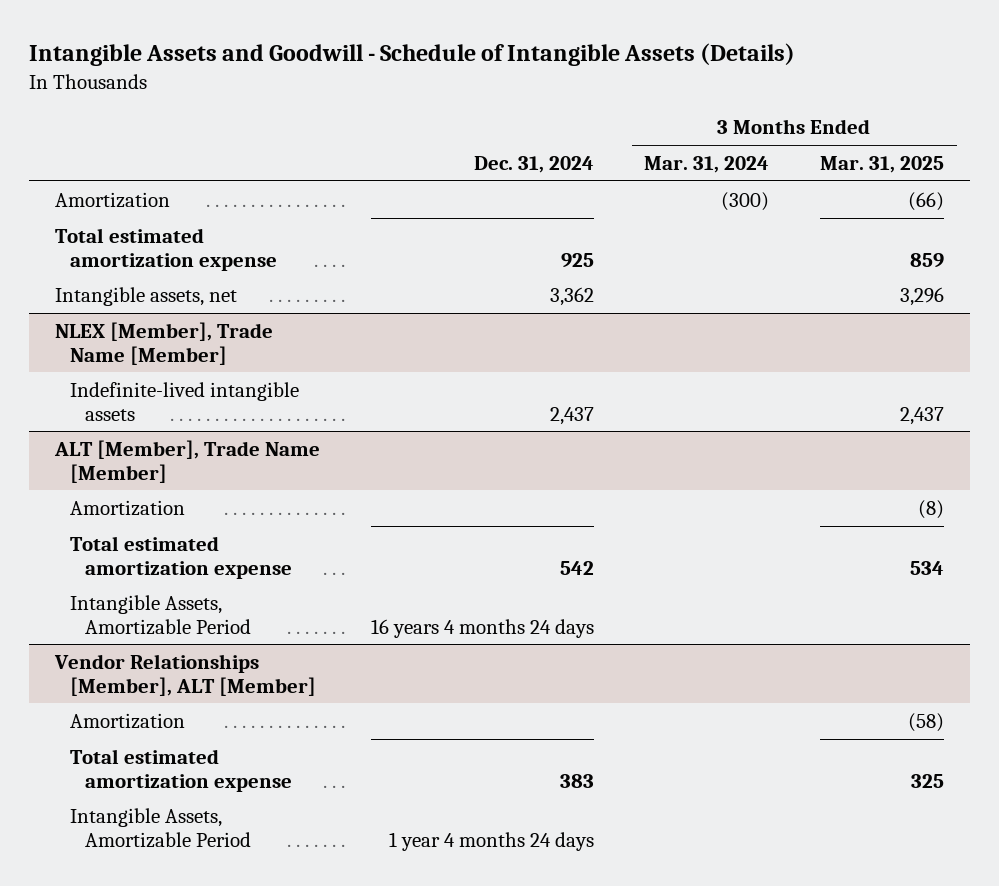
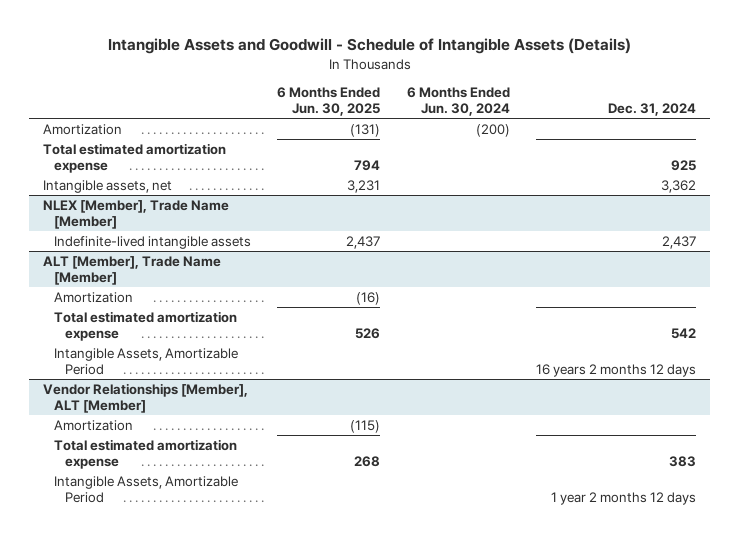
- | Dec. 31, 2024 | 3 Months Ended Mar. 31, 2024 | 3 Months Ended Mar. 31, 2025
+ | 6 Months Ended Jun. 30, 2025 | 6 Months Ended Jun. 30, 2024 | Dec. 31, 2024
@ ALT [Member], Trade Name [Member]
- Intangible Assets, Amortizable Period | 16 years 4 months 24 days | |
+ Intangible Assets, Amortizable Period | | | 16 years 2 months 12 days
@ Vendor Relationships [Member], ALT [Member]
- Intangible Assets, Amortizable Period | 1 year 4 months 24 days | |
+ Intangible Assets, Amortizable Period | | | 1 year 2 months 12 days

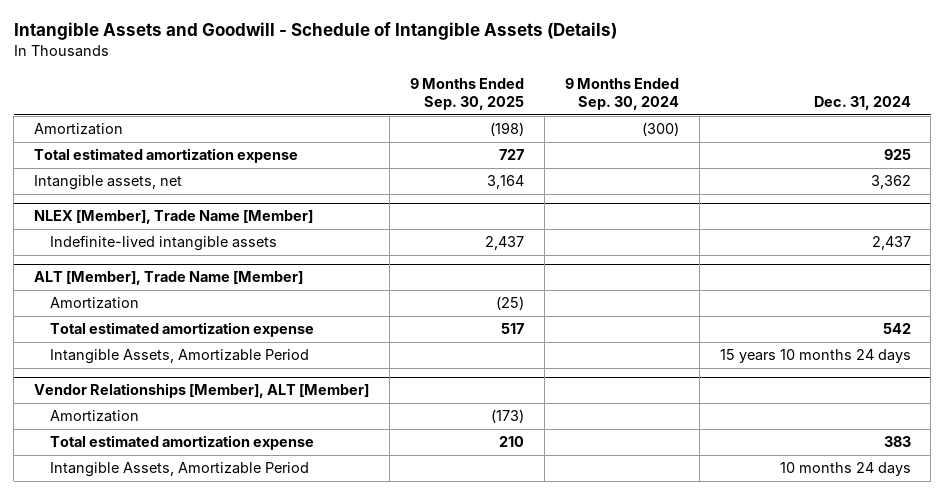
- | 6 Months Ended Jun. 30, 2025 | 6 Months Ended Jun. 30, 2024 | Dec. 31, 2024
+ | 9 Months Ended Sep. 30, 2025 | 9 Months Ended Sep. 30, 2024 | Dec. 31, 2024
@ ALT [Member], Trade Name [Member]
- Intangible Assets, Amortizable Period | | | 16 years 2 months 12 days
+ Intangible Assets, Amortizable Period | | | 15 years 10 months 24 days
@ Vendor Relationships [Member], ALT [Member]
- Intangible Assets, Amortizable Period | | | 1 year 2 months 12 days
+ Intangible Assets, Amortizable Period | | | 10 months 24 days

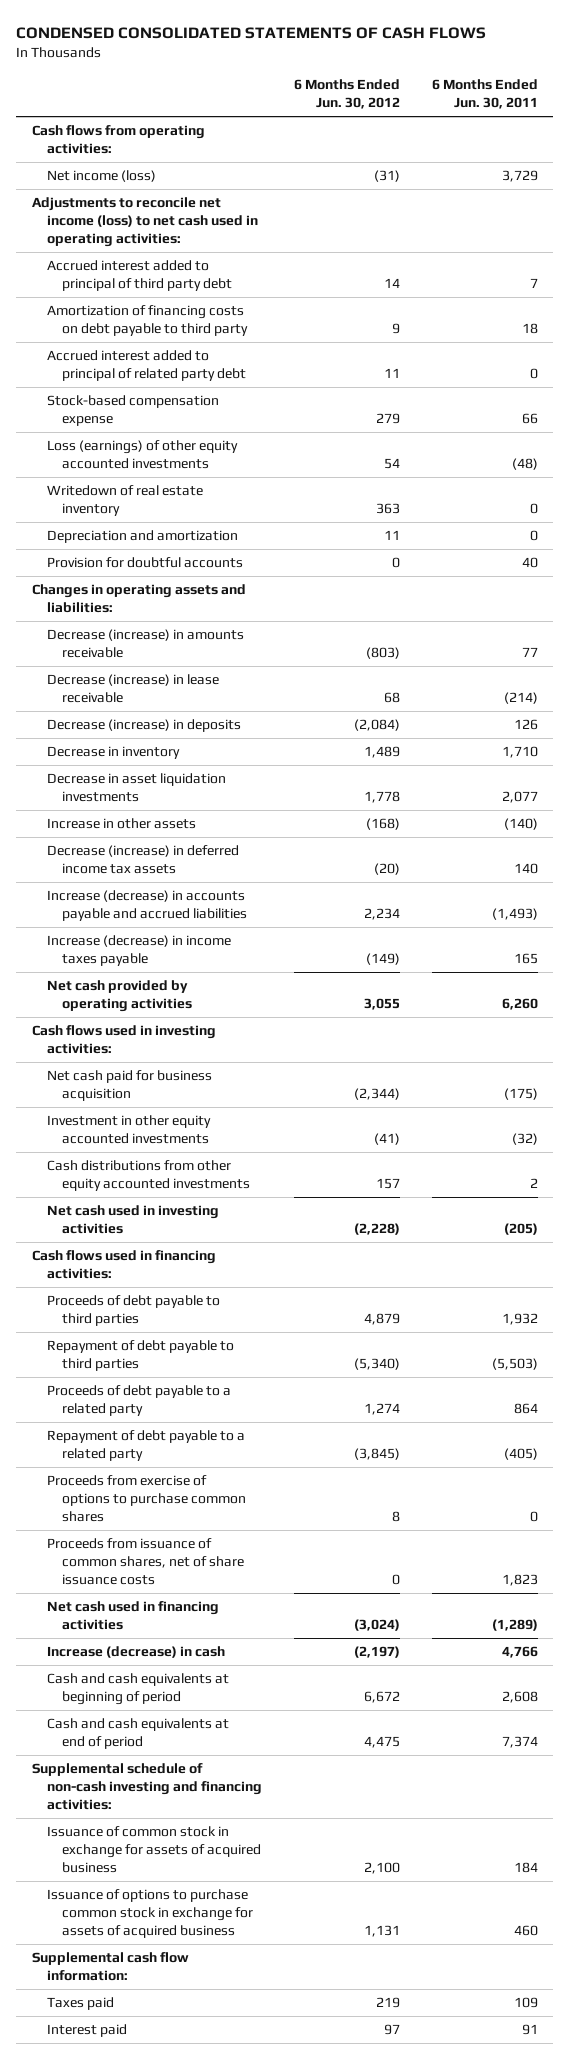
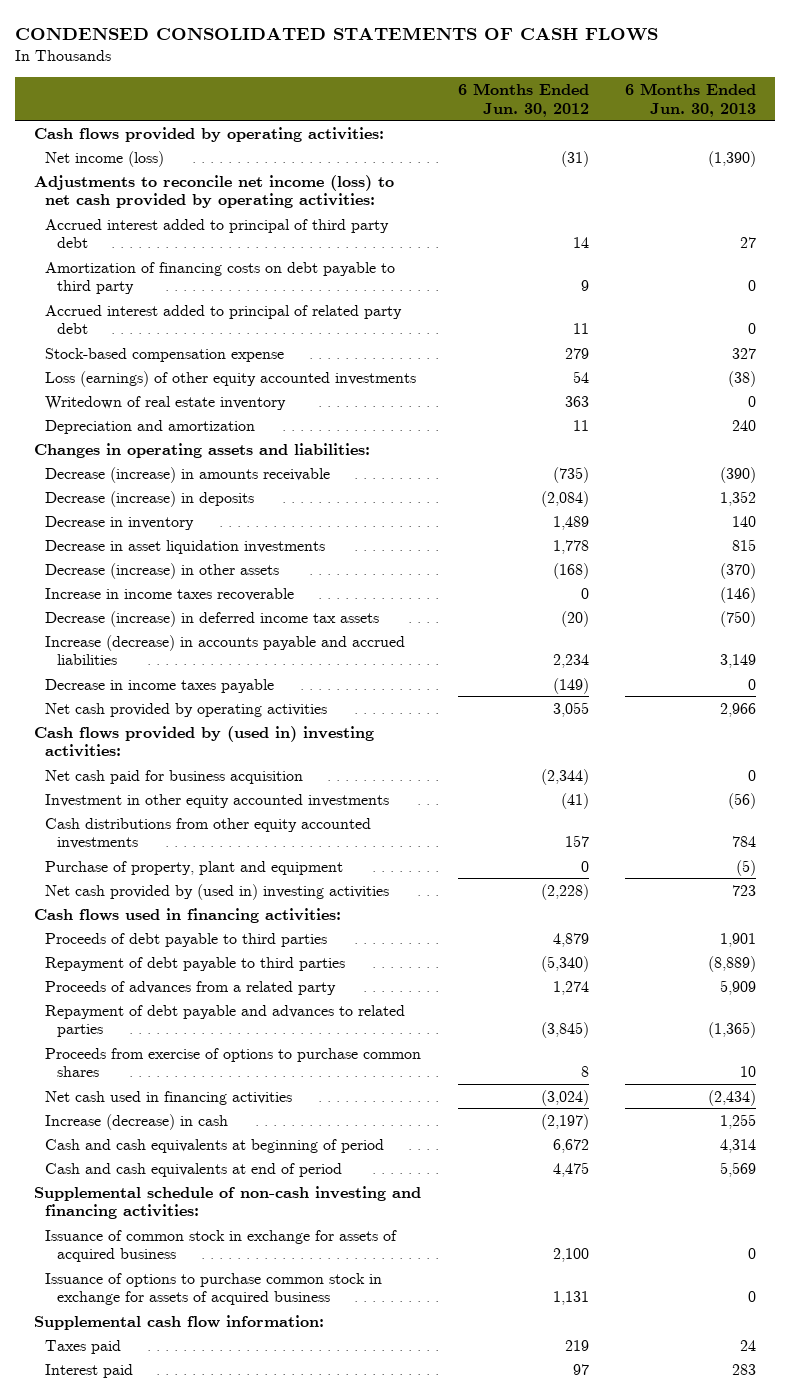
- | 6 Months Ended Jun. 30, 2012 | 6 Months Ended Jun. 30, 2011
+ | 6 Months Ended Jun. 30, 2012 | 6 Months Ended Jun. 30, 2013
- Cash flows from operating activities:
+ Cash flows provided by operating activities:
- Adjustments to reconcile net income (loss) to net cash used in operating activities:
+ Adjustments to reconcile net income (loss) to net cash provided by operating activities:
- Provision for doubtful accounts | 0 | 40
- Decrease (increase) in amounts receivable | (803) | 77
- Decrease (increase) in lease receivable | 68 | (214)
+ Decrease (increase) in amounts receivable | (735) | (390)
- Increase in other assets | (168) | (140)
+ Decrease (increase) in other assets | (168) | (370)
+ Increase in income taxes recoverable | 0 | (146)
- Increase (decrease) in income taxes payable | (149) | 165
+ Decrease in income taxes payable | (149) | 0
- Cash flows used in investing activities:
+ Cash flows provided by (used in) investing activities:
- Net cash used in investing activities | (2,228) | (205)
+ Purchase of property, plant and equipment | 0 | (5)
+ Net cash provided by (used in) investing activities | (2,228) | 723
- Proceeds of debt payable to a related party | 1,274 | 864
- Repayment of debt payable to a related party | (3,845) | (405)
+ Proceeds of advances from a related party | 1,274 | 5,909
+ Repayment of debt payable and advances to related parties | (3,845) | (1,365)
- Proceeds from issuance of common shares, net of share issuance costs | 0 | 1,823

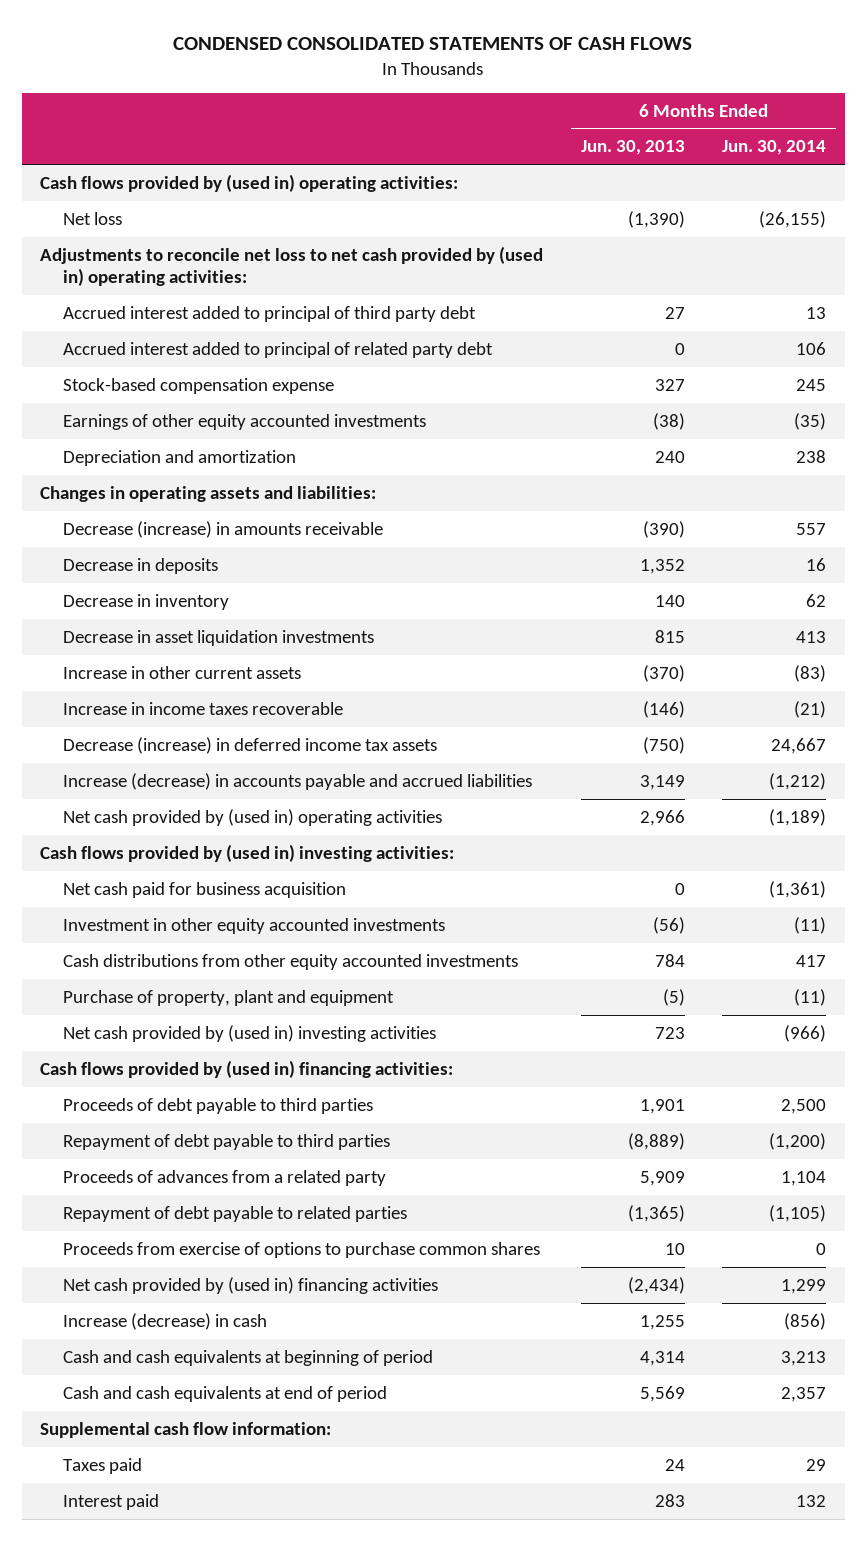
- | 6 Months Ended Jun. 30, 2012 | 6 Months Ended Jun. 30, 2013
+ | 6 Months Ended Jun. 30, 2013 | 6 Months Ended Jun. 30, 2014
- Cash flows provided by operating activities:
- Net income (loss) | (31) | (1,390)
- Adjustments to reconcile net income (loss) to net cash provided by operating activities:
+ Cash flows provided by (used in) operating activities:
+ Net loss | (1,390) | (26,155)
+ Adjustments to reconcile net loss to net cash provided by (used in) operating activities:
- Amortization of financing costs on debt payable to third party | 9 | 0
- Loss (earnings) of other equity accounted investments | 54 | (38)
- Writedown of real estate inventory | 363 | 0
+ Earnings of other equity accounted investments | (38) | (35)
- Decrease (increase) in deposits | (2,084) | 1,352
+ Decrease in deposits | 1,352 | 16
- Decrease (increase) in other assets | (168) | (370)
+ Increase in other current assets | (370) | (83)
- Decrease in income taxes payable | (149) | 0
- Net cash provided by operating activities | 3,055 | 2,966
+ Net cash provided by (used in) operating activities | 2,966 | (1,189)
- Cash flows used in financing activities:
+ Cash flows provided by (used in) financing activities:
- Repayment of debt payable and advances to related parties | (3,845) | (1,365)
+ Repayment of debt payable to related parties | (1,365) | (1,105)
- Net cash used in financing activities | (3,024) | (2,434)
+ Net cash provided by (used in) financing activities | (2,434) | 1,299
- Supplemental schedule of non-cash investing and financing activities:
- Issuance of common stock in exchange for assets of acquired business | 2,100 | 0
- Issuance of options to purchase common stock in exchange for assets of acquired business | 1,131 | 0

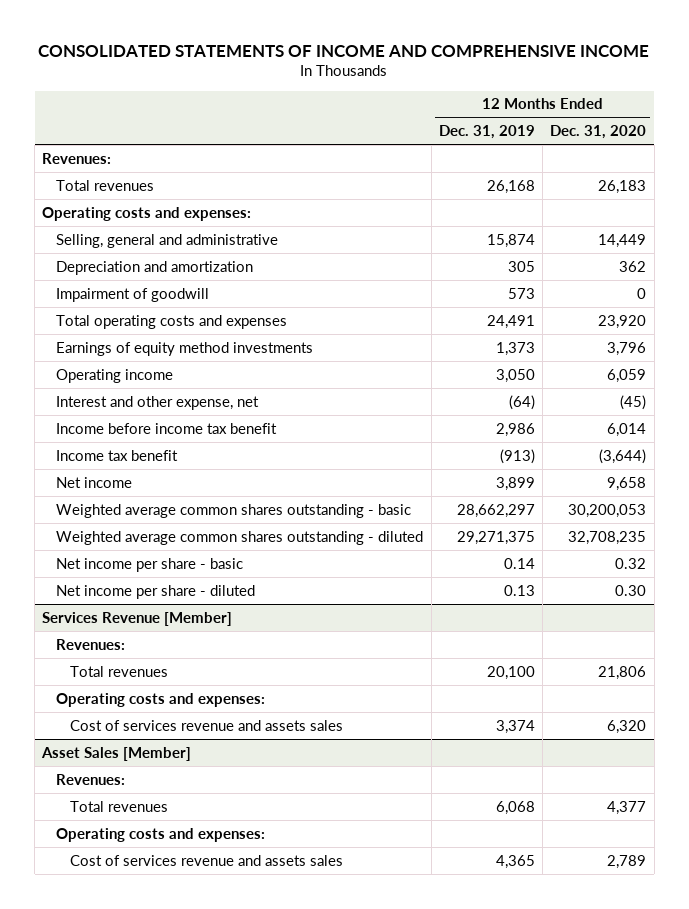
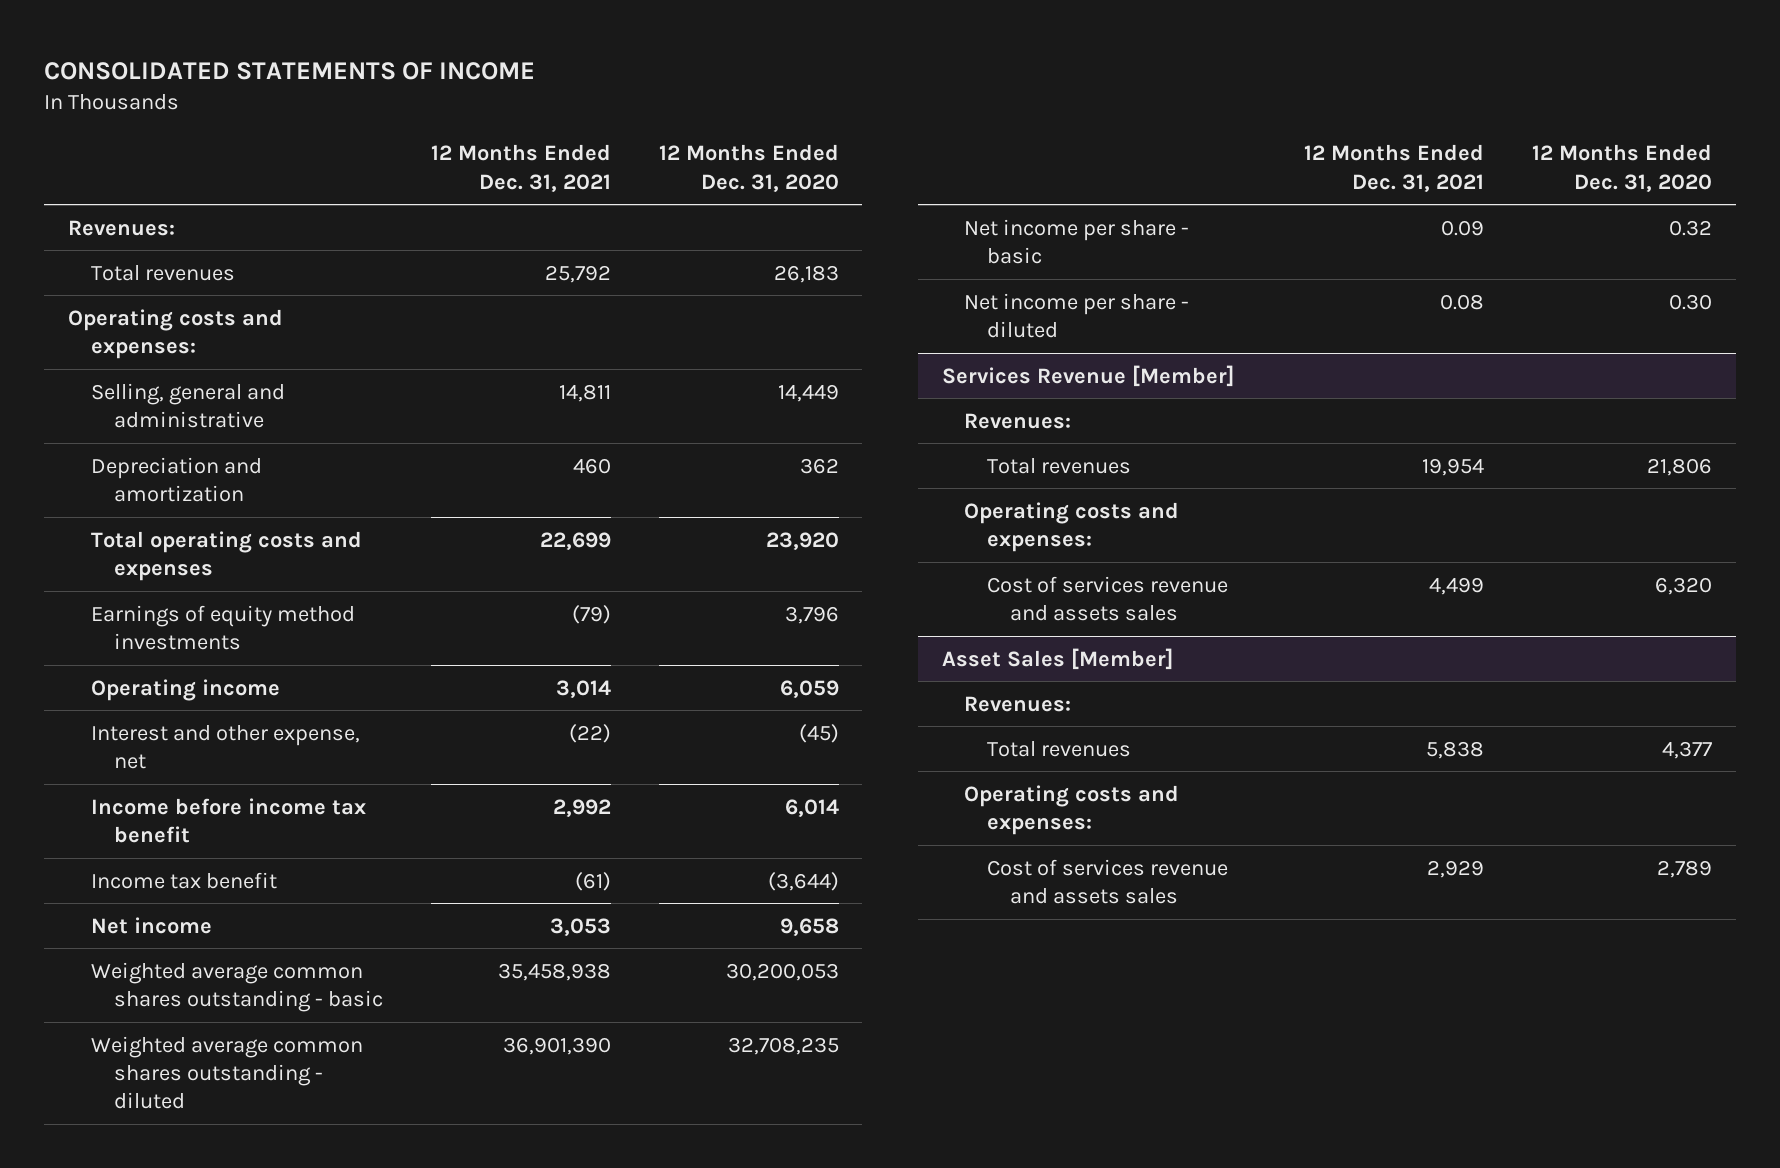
- CONSOLIDATED STATEMENTS OF INCOME AND COMPREHENSIVE INCOME
+ CONSOLIDATED STATEMENTS OF INCOME
- | 12 Months Ended Dec. 31, 2019 | 12 Months Ended Dec. 31, 2020
+ | 12 Months Ended Dec. 31, 2021 | 12 Months Ended Dec. 31, 2020
- Impairment of goodwill | 573 | 0

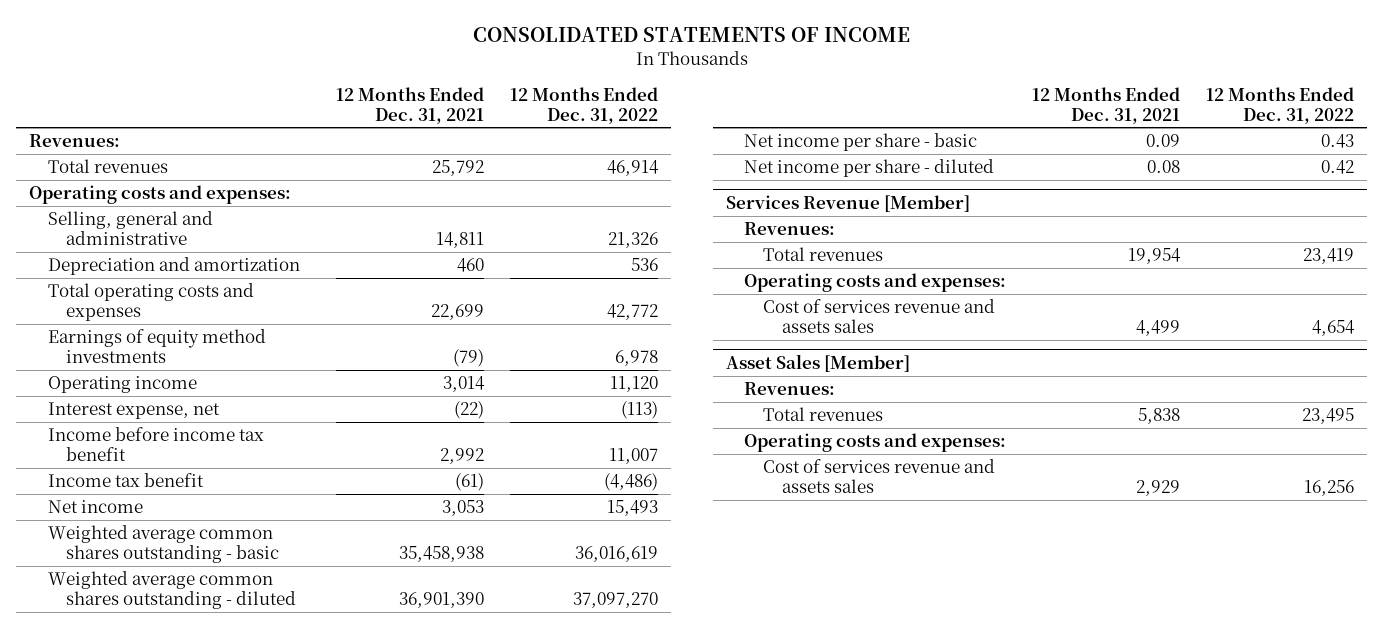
- | 12 Months Ended Dec. 31, 2021 | 12 Months Ended Dec. 31, 2020
+ | 12 Months Ended Dec. 31, 2021 | 12 Months Ended Dec. 31, 2022
- Interest and other expense, net | (22) | (45)
+ Interest expense, net | (22) | (113)

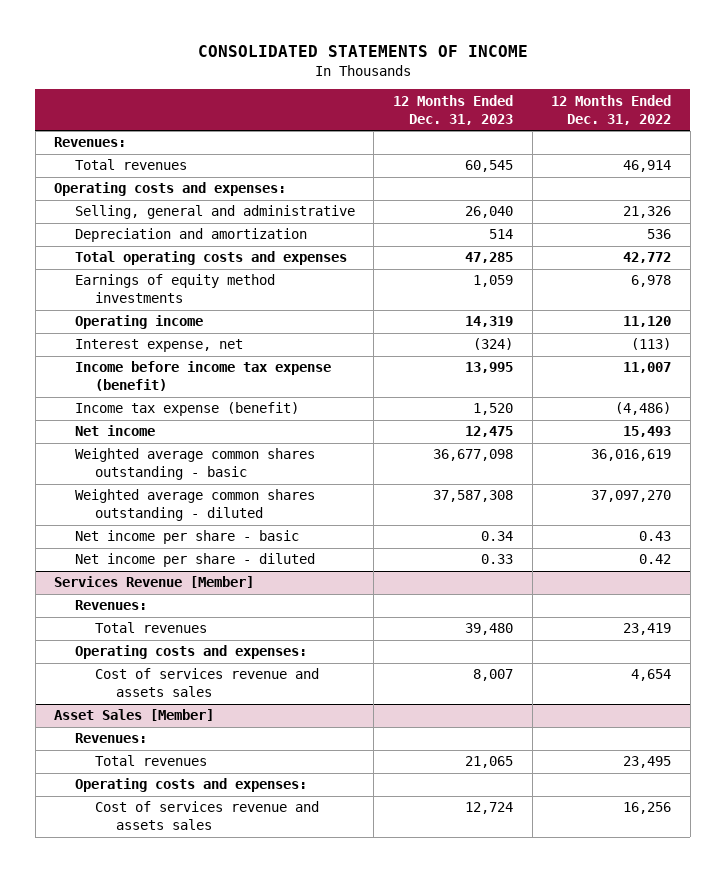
- | 12 Months Ended Dec. 31, 2021 | 12 Months Ended Dec. 31, 2022
+ | 12 Months Ended Dec. 31, 2023 | 12 Months Ended Dec. 31, 2022
- Income before income tax benefit | 2,992 | 11,007
- Income tax benefit | (61) | (4,486)
+ Income before income tax expense (benefit) | 13,995 | 11,007
+ Income tax expense (benefit) | 1,520 | (4,486)

